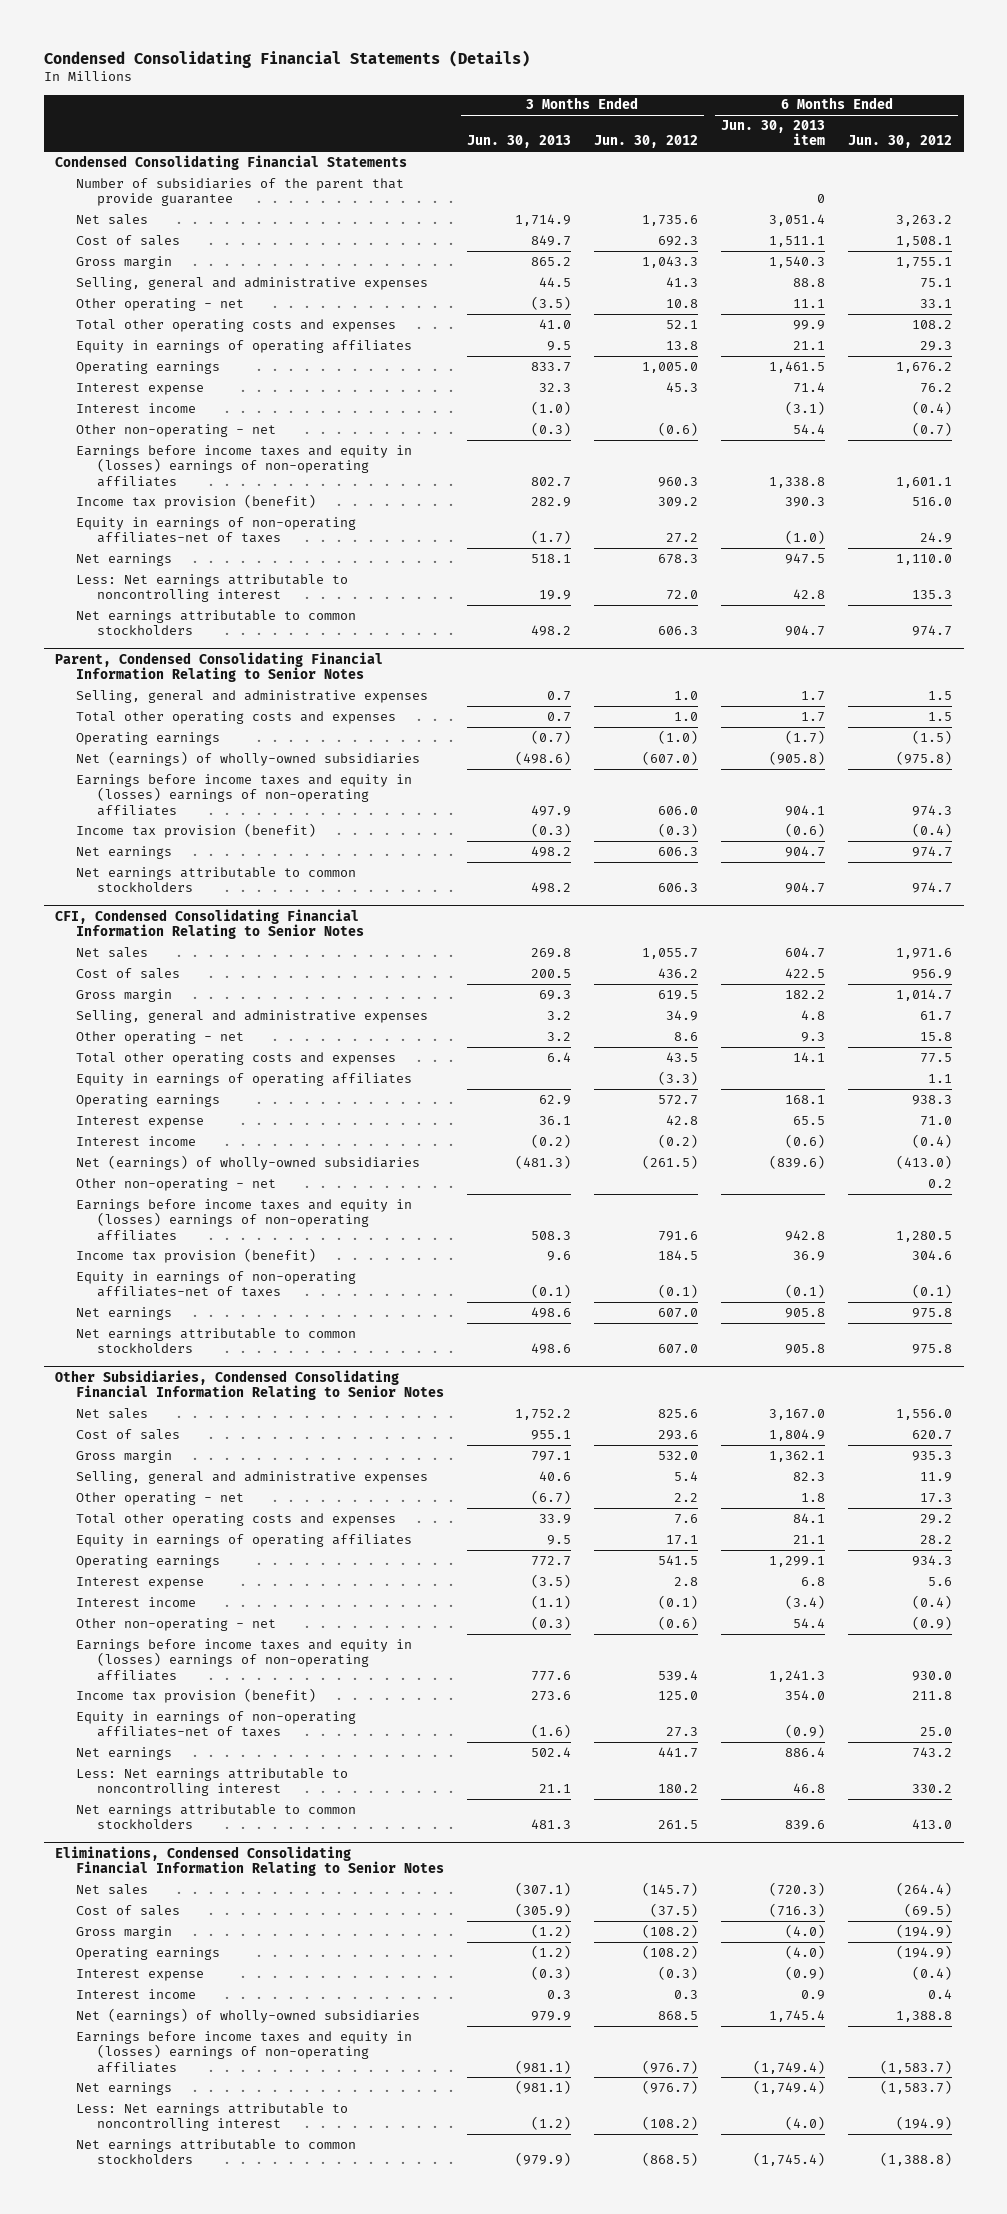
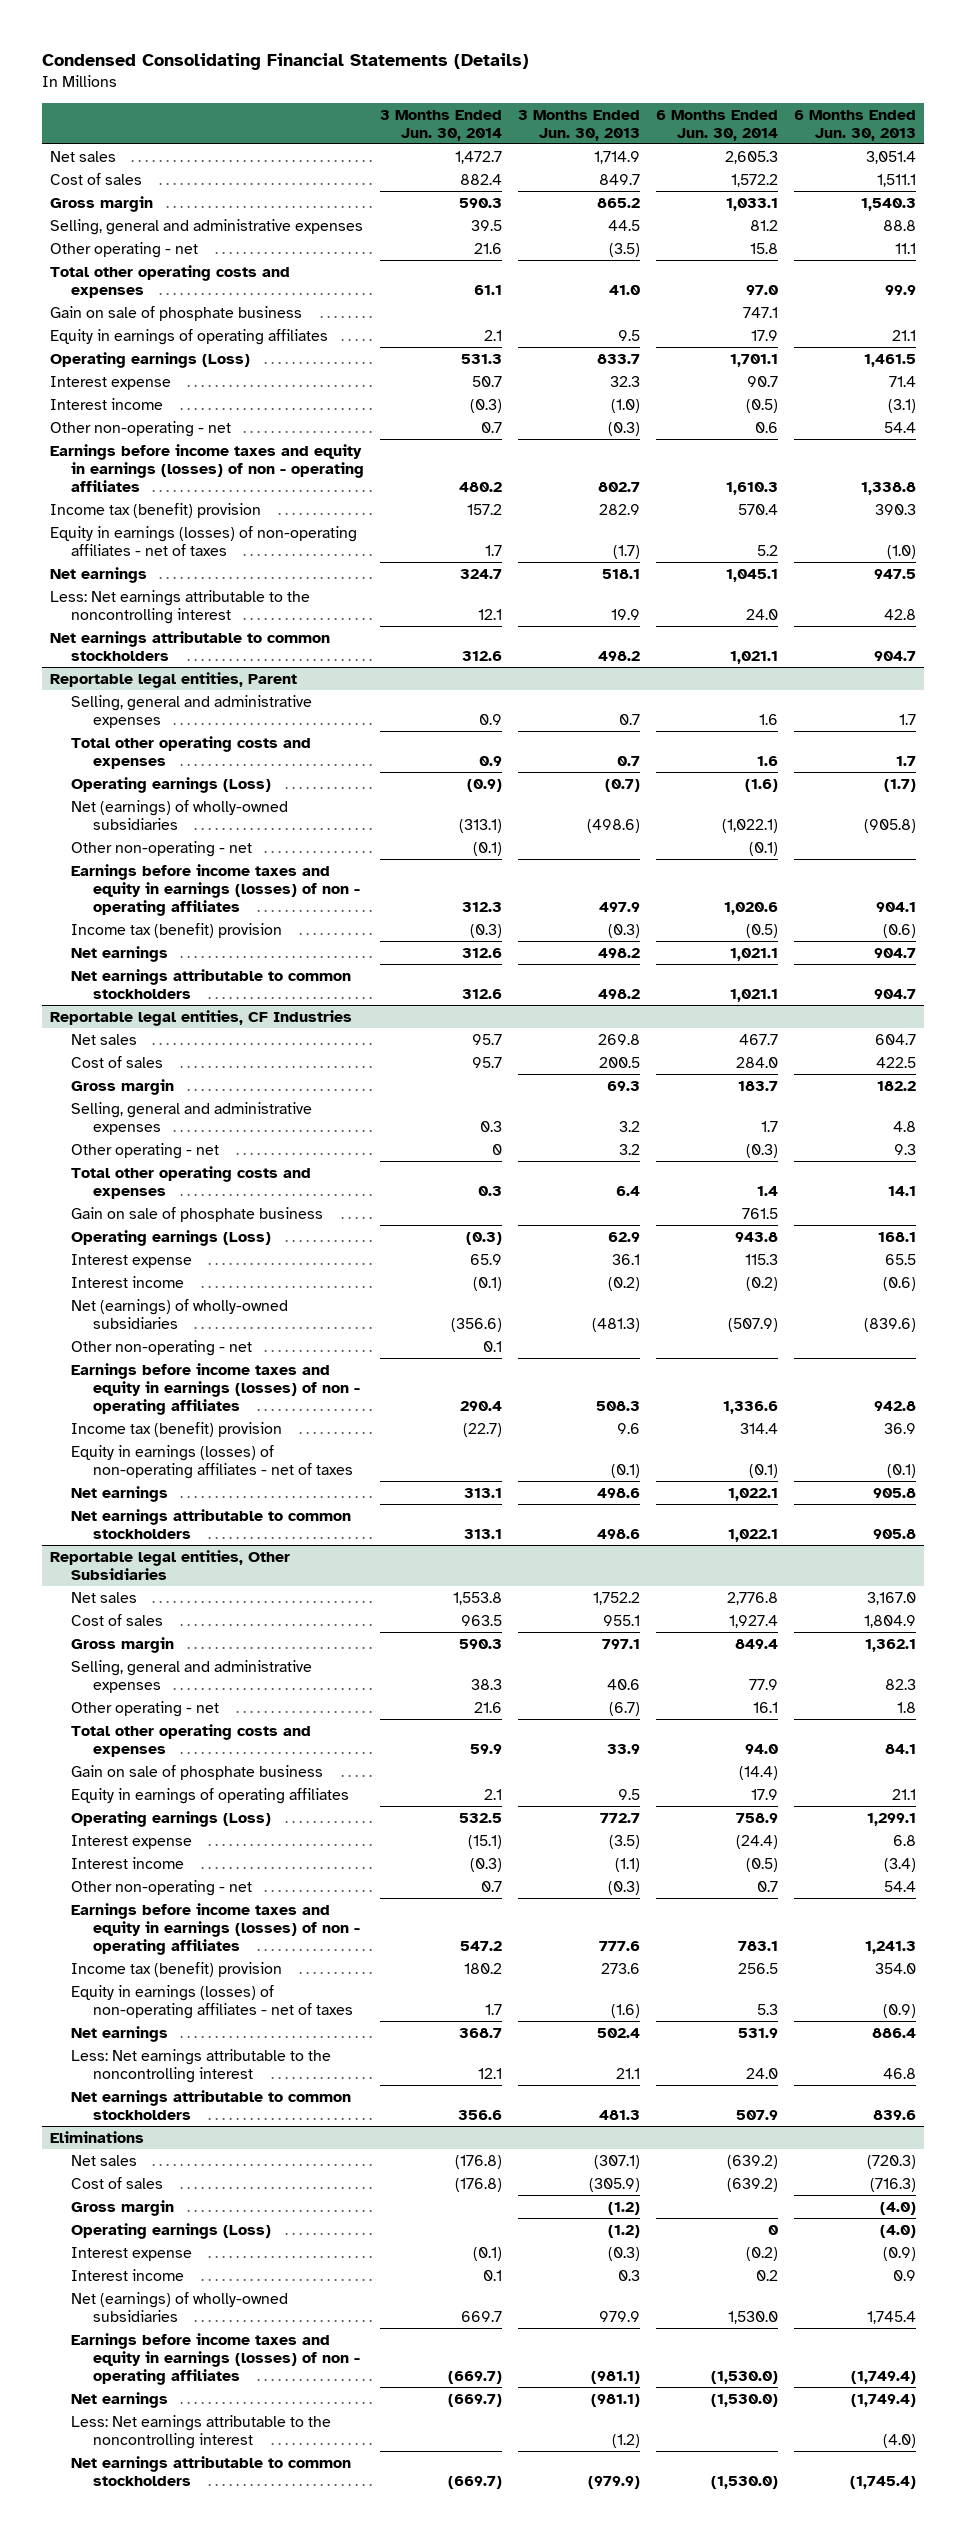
- | 3 Months Ended Jun. 30, 2013 | 3 Months Ended Jun. 30, 2012 | 6 Months Ended Jun. 30, 2013 item | 6 Months Ended Jun. 30, 2012
+ | 3 Months Ended Jun. 30, 2014 | 3 Months Ended Jun. 30, 2013 | 6 Months Ended Jun. 30, 2014 | 6 Months Ended Jun. 30, 2013
- Condensed Consolidating Financial Statements
- Number of subsidiaries of the parent that provide guarantee | | | 0 |
+ Gain on sale of phosphate business | | | 747.1 |
- Operating earnings | 833.7 | 1,005.0 | 1,461.5 | 1,676.2
+ Operating earnings (Loss) | 531.3 | 833.7 | 1,701.1 | 1,461.5
- Earnings before income taxes and equity in (losses) earnings of non-operating affiliates | 802.7 | 960.3 | 1,338.8 | 1,601.1
- Income tax provision (benefit) | 282.9 | 309.2 | 390.3 | 516.0
- Equity in earnings of non-operating affiliates-net of taxes | (1.7) | 27.2 | (1.0) | 24.9
+ Earnings before income taxes and equity in earnings (losses) of non - operating affiliates | 480.2 | 802.7 | 1,610.3 | 1,338.8
+ Income tax (benefit) provision | 157.2 | 282.9 | 570.4 | 390.3
+ Equity in earnings (losses) of non-operating affiliates - net of taxes | 1.7 | (1.7) | 5.2 | (1.0)
- Less: Net earnings attributable to noncontrolling interest | 19.9 | 72.0 | 42.8 | 135.3
+ Less: Net earnings attributable to the noncontrolling interest | 12.1 | 19.9 | 24.0 | 42.8
- Parent, Condensed Consolidating Financial Information Relating to Senior Notes
+ Reportable legal entities, Parent
- Operating earnings | (0.7) | (1.0) | (1.7) | (1.5)
+ Operating earnings (Loss) | (0.9) | (0.7) | (1.6) | (1.7)
- Earnings before income taxes and equity in (losses) earnings of non-operating affiliates | 497.9 | 606.0 | 904.1 | 974.3
- Income tax provision (benefit) | (0.3) | (0.3) | (0.6) | (0.4)
+ Other non-operating - net | (0.1) | | (0.1) |
+ Earnings before income taxes and equity in earnings (losses) of non - operating affiliates | 312.3 | 497.9 | 1,020.6 | 904.1
+ Income tax (benefit) provision | (0.3) | (0.3) | (0.5) | (0.6)
- CFI, Condensed Consolidating Financial Information Relating to Senior Notes
+ Reportable legal entities, CF Industries
- Equity in earnings of operating affiliates | | (3.3) | | 1.1
- Operating earnings | 62.9 | 572.7 | 168.1 | 938.3
+ Gain on sale of phosphate business | | | 761.5 |
+ Operating earnings (Loss) | (0.3) | 62.9 | 943.8 | 168.1
- Earnings before income taxes and equity in (losses) earnings of non-operating affiliates | 508.3 | 791.6 | 942.8 | 1,280.5
- Income tax provision (benefit) | 9.6 | 184.5 | 36.9 | 304.6
- Equity in earnings of non-operating affiliates-net of taxes | (0.1) | (0.1) | (0.1) | (0.1)
+ Earnings before income taxes and equity in earnings (losses) of non - operating affiliates | 290.4 | 508.3 | 1,336.6 | 942.8
+ Income tax (benefit) provision | (22.7) | 9.6 | 314.4 | 36.9
+ Equity in earnings (losses) of non-operating affiliates - net of taxes | | (0.1) | (0.1) | (0.1)
- Other Subsidiaries, Condensed Consolidating Financial Information Relating to Senior Notes
+ Reportable legal entities, Other Subsidiaries
+ Gain on sale of phosphate business | | | (14.4) |
- Operating earnings | 772.7 | 541.5 | 1,299.1 | 934.3
+ Operating earnings (Loss) | 532.5 | 772.7 | 758.9 | 1,299.1
- Earnings before income taxes and equity in (losses) earnings of non-operating affiliates | 777.6 | 539.4 | 1,241.3 | 930.0
- Income tax provision (benefit) | 273.6 | 125.0 | 354.0 | 211.8
- Equity in earnings of non-operating affiliates-net of taxes | (1.6) | 27.3 | (0.9) | 25.0
+ Earnings before income taxes and equity in earnings (losses) of non - operating affiliates | 547.2 | 777.6 | 783.1 | 1,241.3
+ Income tax (benefit) provision | 180.2 | 273.6 | 256.5 | 354.0
+ Equity in earnings (losses) of non-operating affiliates - net of taxes | 1.7 | (1.6) | 5.3 | (0.9)
- Less: Net earnings attributable to noncontrolling interest | 21.1 | 180.2 | 46.8 | 330.2
+ Less: Net earnings attributable to the noncontrolling interest | 12.1 | 21.1 | 24.0 | 46.8
- Eliminations, Condensed Consolidating Financial Information Relating to Senior Notes
+ Eliminations
- Operating earnings | (1.2) | (108.2) | (4.0) | (194.9)
+ Operating earnings (Loss) | | (1.2) | 0 | (4.0)
- Earnings before income taxes and equity in (losses) earnings of non-operating affiliates | (981.1) | (976.7) | (1,749.4) | (1,583.7)
+ Earnings before income taxes and equity in earnings (losses) of non - operating affiliates | (669.7) | (981.1) | (1,530.0) | (1,749.4)
- Less: Net earnings attributable to noncontrolling interest | (1.2) | (108.2) | (4.0) | (194.9)
+ Less: Net earnings attributable to the noncontrolling interest | | (1.2) | | (4.0)

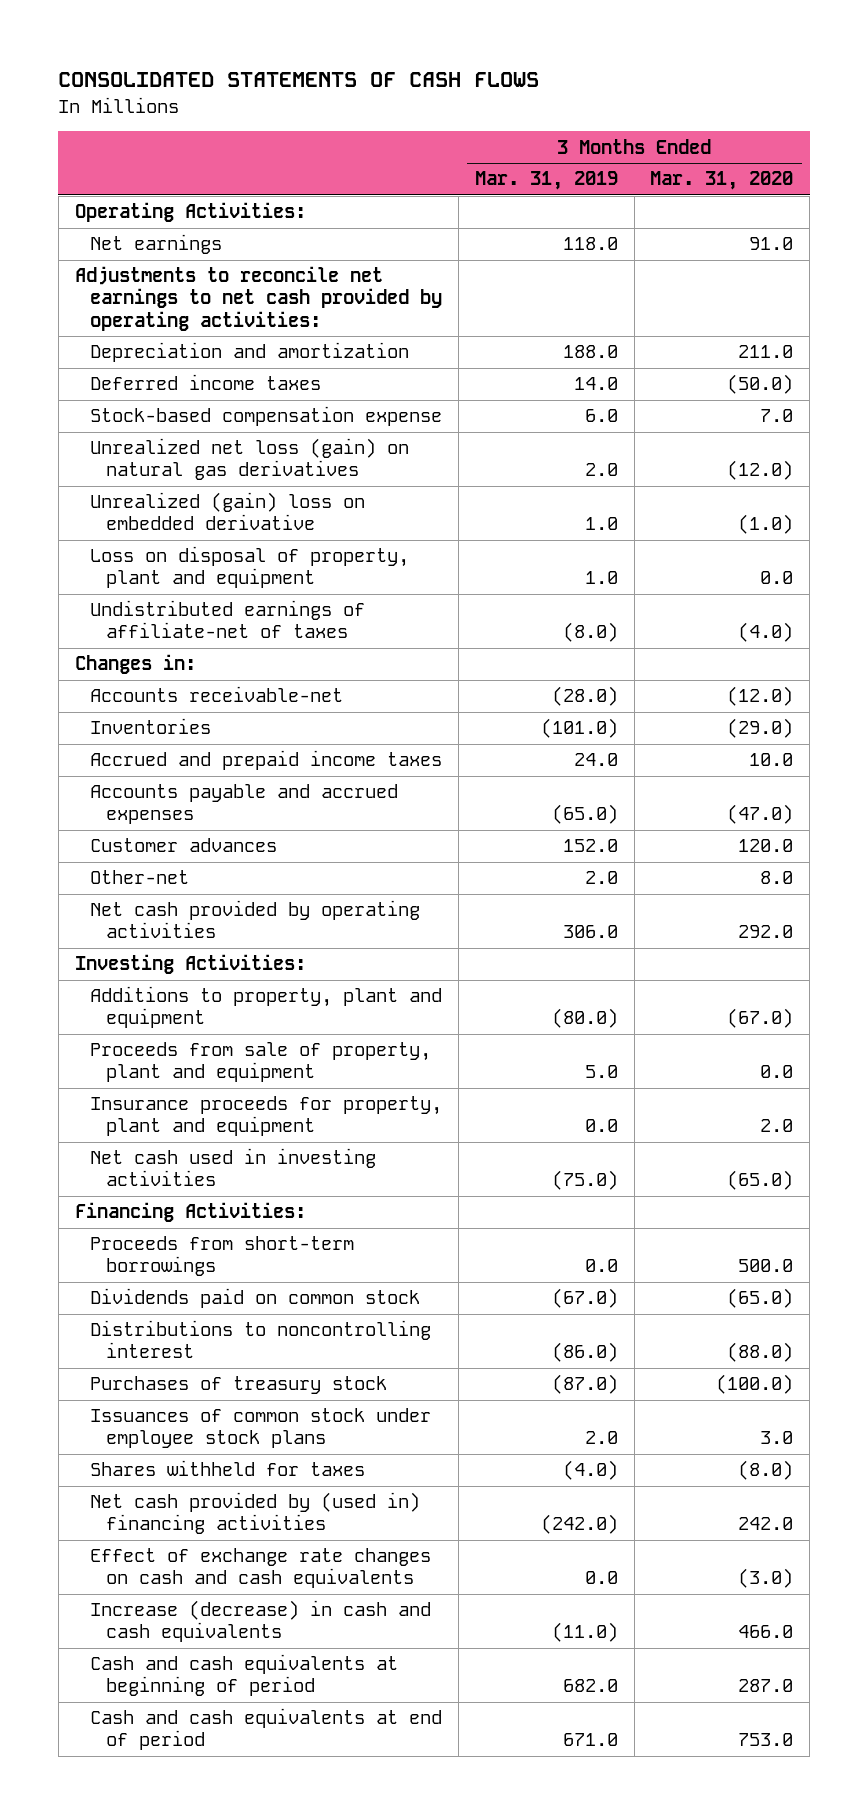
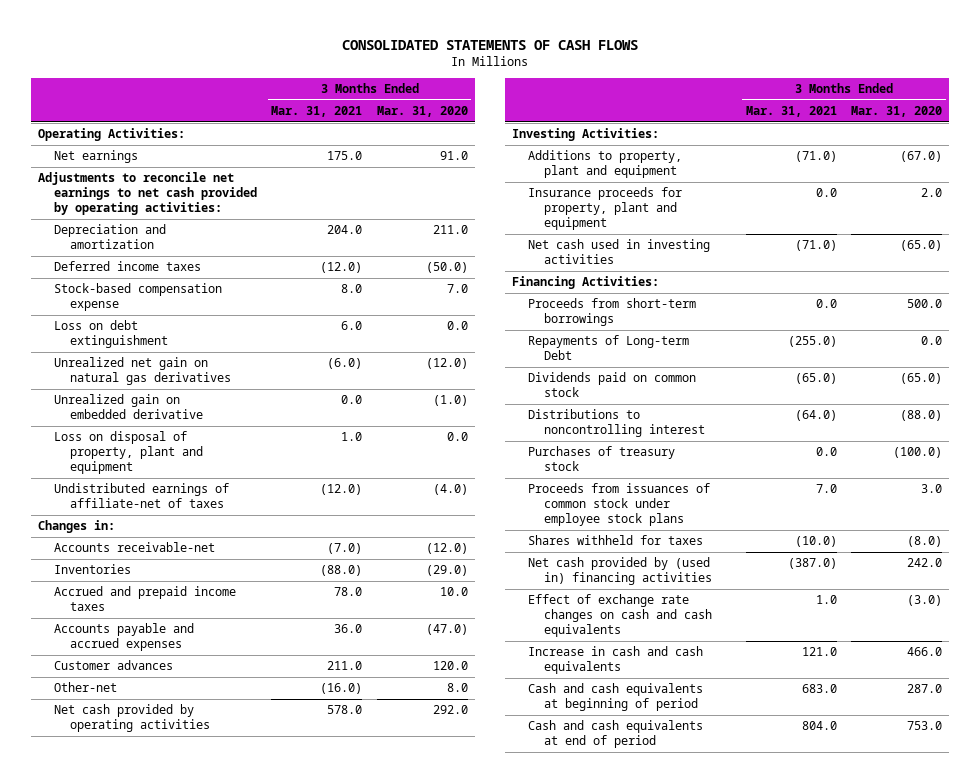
- | 3 Months Ended Mar. 31, 2019 | 3 Months Ended Mar. 31, 2020
+ | 3 Months Ended Mar. 31, 2021 | 3 Months Ended Mar. 31, 2020
- Unrealized net loss (gain) on natural gas derivatives | 2.0 | (12.0)
- Unrealized (gain) loss on embedded derivative | 1.0 | (1.0)
+ Loss on debt extinguishment | 6.0 | 0.0
+ Unrealized net gain on natural gas derivatives | (6.0) | (12.0)
+ Unrealized gain on embedded derivative | 0.0 | (1.0)
- Proceeds from sale of property, plant and equipment | 5.0 | 0.0
+ Repayments of Long-term Debt | (255.0) | 0.0
- Issuances of common stock under employee stock plans | 2.0 | 3.0
+ Proceeds from issuances of common stock under employee stock plans | 7.0 | 3.0
- Increase (decrease) in cash and cash equivalents | (11.0) | 466.0
+ Increase in cash and cash equivalents | 121.0 | 466.0

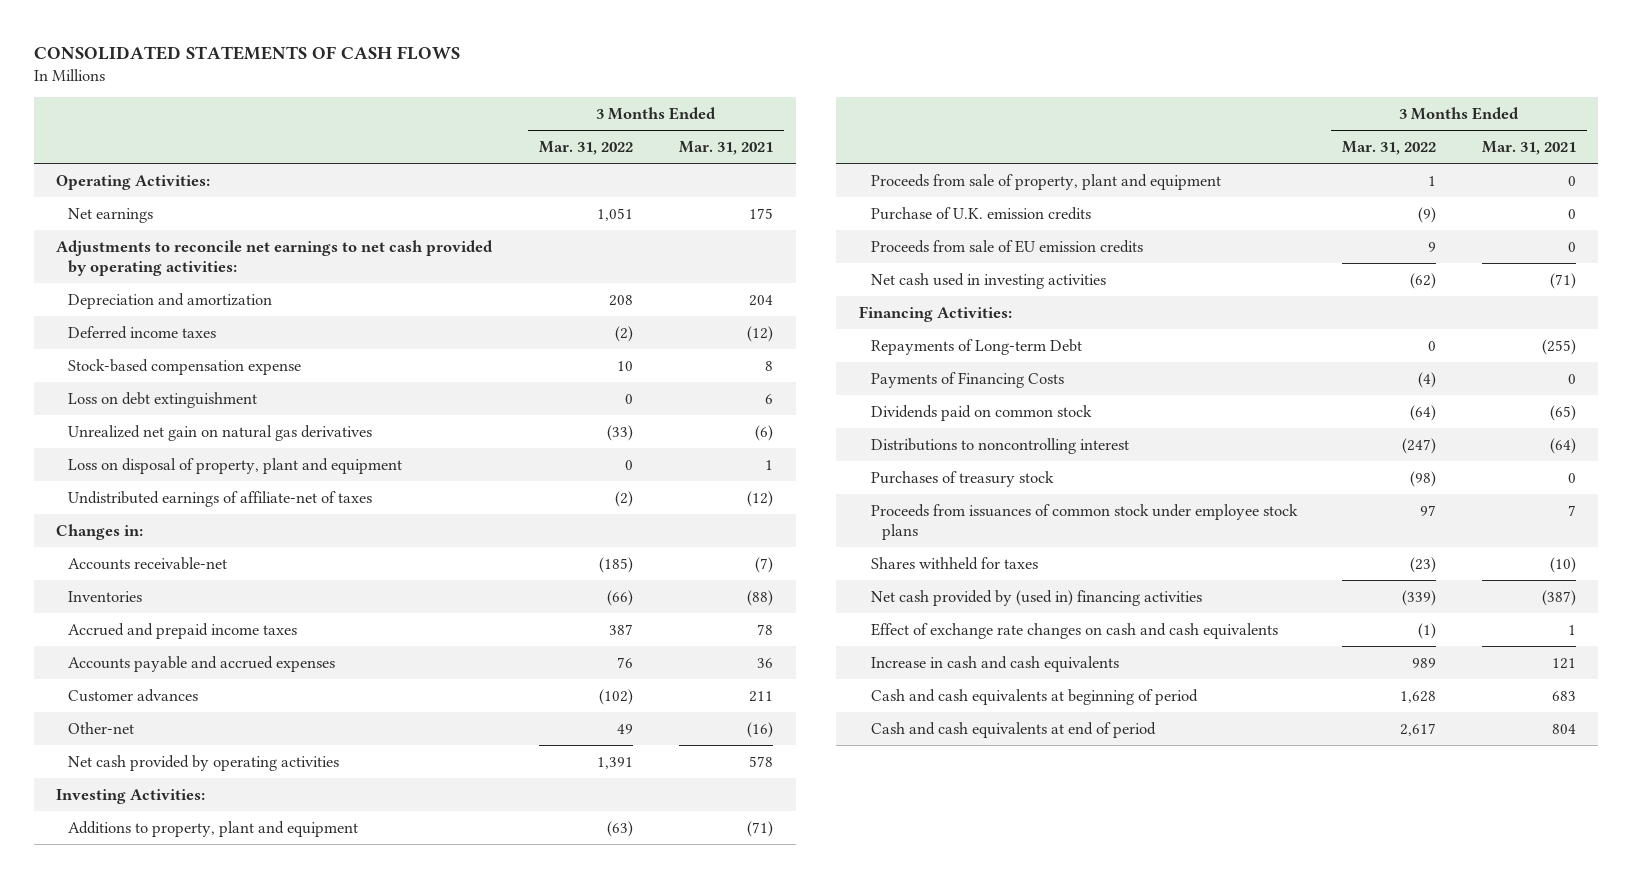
- | 3 Months Ended Mar. 31, 2021 | 3 Months Ended Mar. 31, 2020
+ | 3 Months Ended Mar. 31, 2022 | 3 Months Ended Mar. 31, 2021
- Net earnings | 175.0 | 91.0
+ Net earnings | 1,051 | 175
- Depreciation and amortization | 204.0 | 211.0
- Deferred income taxes | (12.0) | (50.0)
- Stock-based compensation expense | 8.0 | 7.0
- Loss on debt extinguishment | 6.0 | 0.0
- Unrealized net gain on natural gas derivatives | (6.0) | (12.0)
- Unrealized gain on embedded derivative | 0.0 | (1.0)
- Loss on disposal of property, plant and equipment | 1.0 | 0.0
- Undistributed earnings of affiliate-net of taxes | (12.0) | (4.0)
+ Depreciation and amortization | 208 | 204
+ Deferred income taxes | (2) | (12)
+ Stock-based compensation expense | 10 | 8
+ Loss on debt extinguishment | 0 | 6
+ Unrealized net gain on natural gas derivatives | (33) | (6)
+ Loss on disposal of property, plant and equipment | 0 | 1
+ Undistributed earnings of affiliate-net of taxes | (2) | (12)
- Accounts receivable-net | (7.0) | (12.0)
- Inventories | (88.0) | (29.0)
- Accrued and prepaid income taxes | 78.0 | 10.0
- Accounts payable and accrued expenses | 36.0 | (47.0)
- Customer advances | 211.0 | 120.0
- Other-net | (16.0) | 8.0
- Net cash provided by operating activities | 578.0 | 292.0
+ Accounts receivable-net | (185) | (7)
+ Inventories | (66) | (88)
+ Accrued and prepaid income taxes | 387 | 78
+ Accounts payable and accrued expenses | 76 | 36
+ Customer advances | (102) | 211
+ Other-net | 49 | (16)
+ Net cash provided by operating activities | 1,391 | 578
- Additions to property, plant and equipment | (71.0) | (67.0)
- Insurance proceeds for property, plant and equipment | 0.0 | 2.0
- Net cash used in investing activities | (71.0) | (65.0)
+ Additions to property, plant and equipment | (63) | (71)
+ Proceeds from sale of property, plant and equipment | 1 | 0
+ Purchase of U.K. emission credits | (9) | 0
+ Proceeds from sale of EU emission credits | 9 | 0
+ Net cash used in investing activities | (62) | (71)
- Proceeds from short-term borrowings | 0.0 | 500.0
- Repayments of Long-term Debt | (255.0) | 0.0
- Dividends paid on common stock | (65.0) | (65.0)
- Distributions to noncontrolling interest | (64.0) | (88.0)
- Purchases of treasury stock | 0.0 | (100.0)
- Proceeds from issuances of common stock under employee stock plans | 7.0 | 3.0
- Shares withheld for taxes | (10.0) | (8.0)
- Net cash provided by (used in) financing activities | (387.0) | 242.0
- Effect of exchange rate changes on cash and cash equivalents | 1.0 | (3.0)
- Increase in cash and cash equivalents | 121.0 | 466.0
- Cash and cash equivalents at beginning of period | 683.0 | 287.0
- Cash and cash equivalents at end of period | 804.0 | 753.0
+ Repayments of Long-term Debt | 0 | (255)
+ Payments of Financing Costs | (4) | 0
+ Dividends paid on common stock | (64) | (65)
+ Distributions to noncontrolling interest | (247) | (64)
+ Purchases of treasury stock | (98) | 0
+ Proceeds from issuances of common stock under employee stock plans | 97 | 7
+ Shares withheld for taxes | (23) | (10)
+ Net cash provided by (used in) financing activities | (339) | (387)
+ Effect of exchange rate changes on cash and cash equivalents | (1) | 1
+ Increase in cash and cash equivalents | 989 | 121
+ Cash and cash equivalents at beginning of period | 1,628 | 683
+ Cash and cash equivalents at end of period | 2,617 | 804

